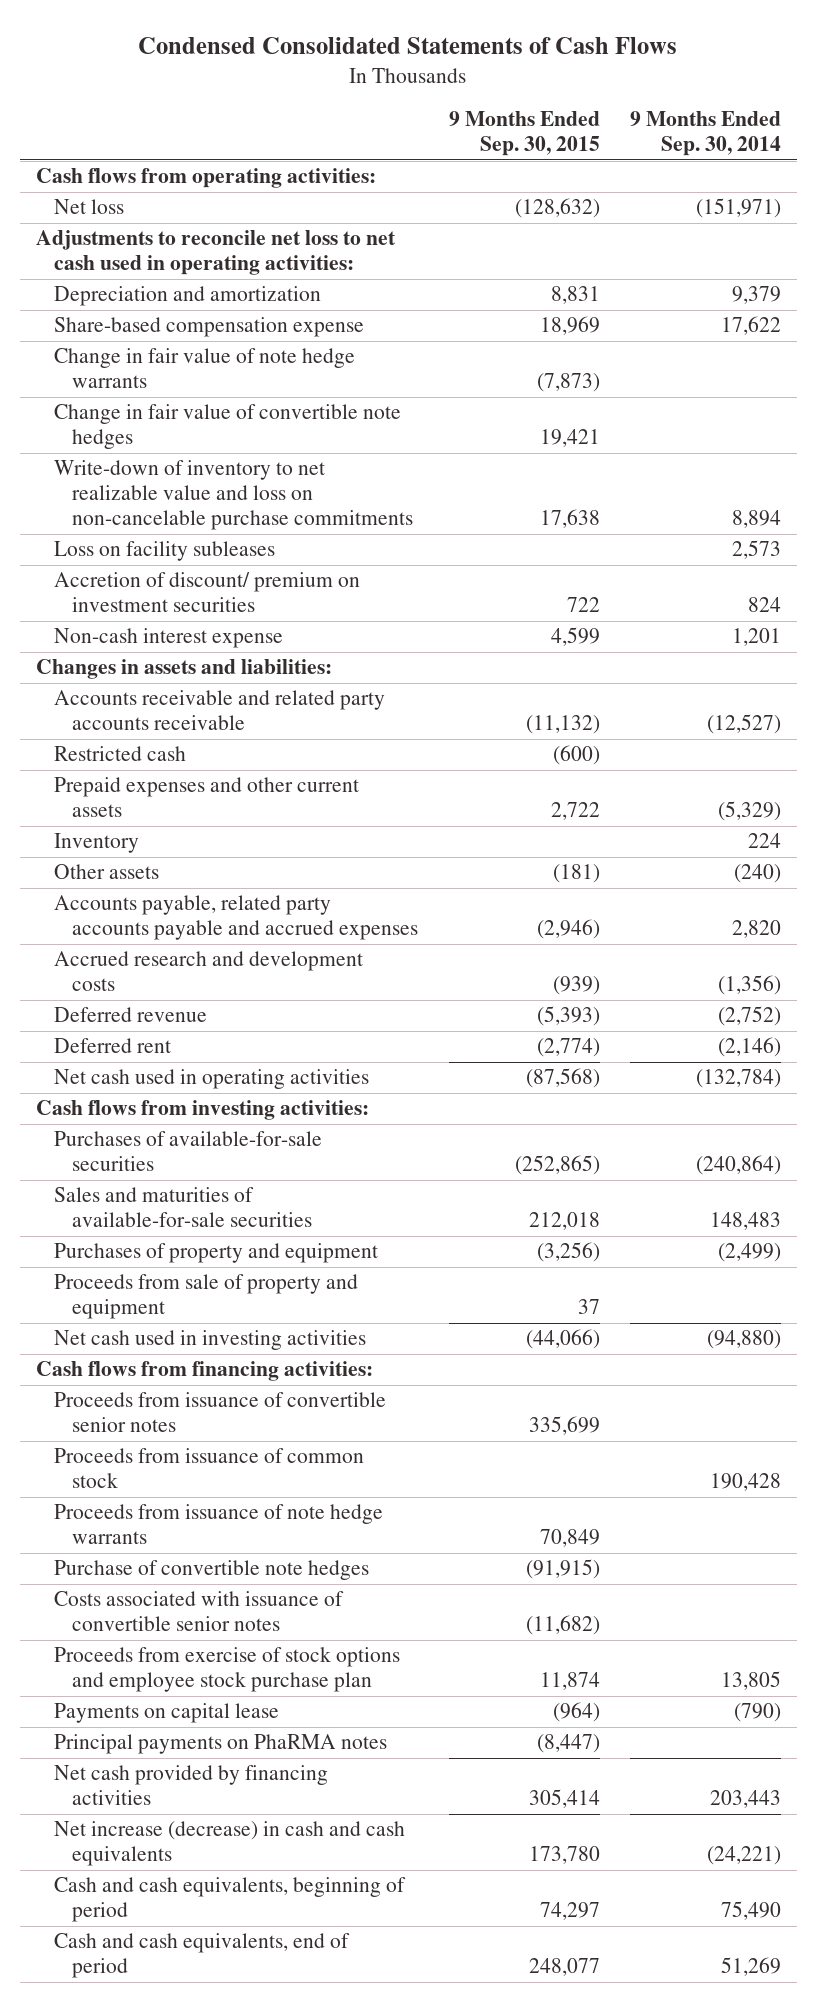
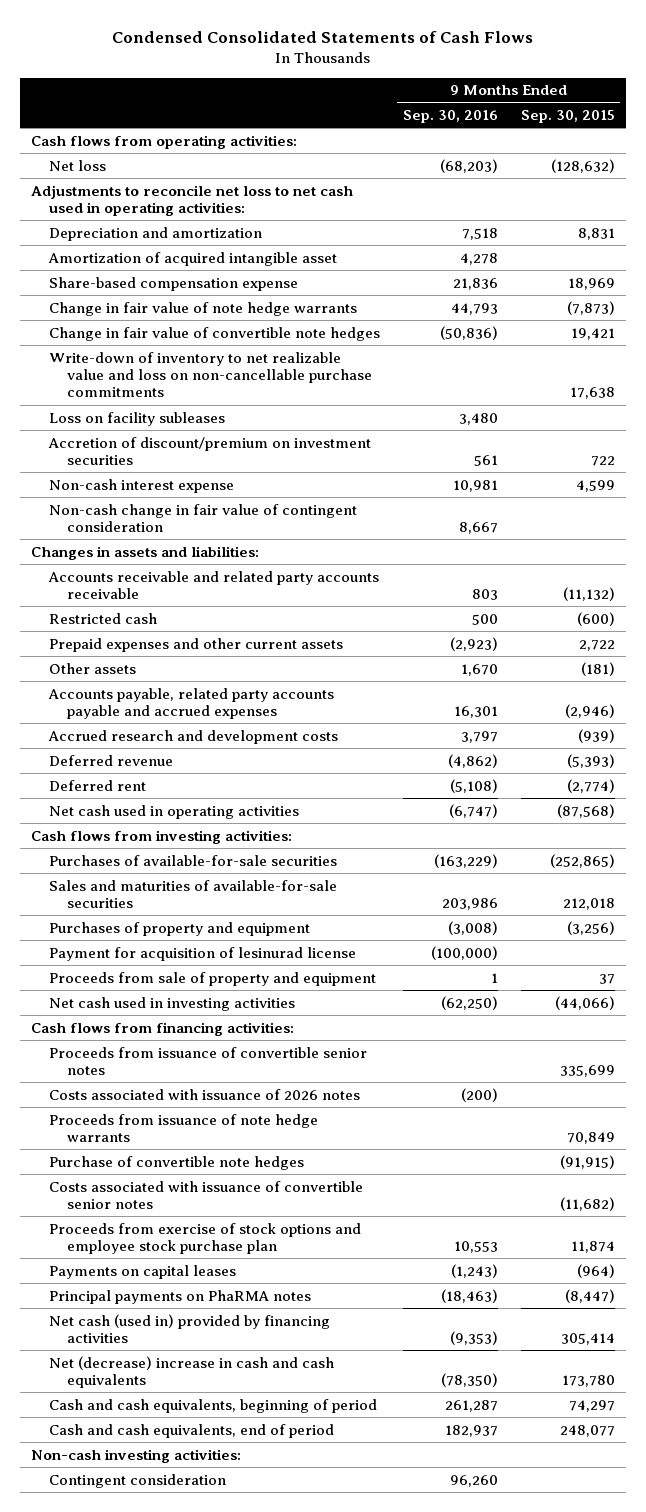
- | 9 Months Ended Sep. 30, 2015 | 9 Months Ended Sep. 30, 2014
+ | 9 Months Ended Sep. 30, 2016 | 9 Months Ended Sep. 30, 2015
+ Amortization of acquired intangible asset | 4,278 |
- Write-down of inventory to net realizable value and loss on non-cancelable purchase commitments | 17,638 | 8,894
+ Write-down of inventory to net realizable value and loss on non-cancellable purchase commitments | | 17,638
- Accretion of discount/ premium on investment securities | 722 | 824
+ Accretion of discount/premium on investment securities | 561 | 722
+ Non-cash change in fair value of contingent consideration | 8,667 |
- Inventory | | 224
+ Payment for acquisition of lesinurad license | (100,000) |
- Proceeds from issuance of common stock | | 190,428
+ Costs associated with issuance of 2026 notes | (200) |
- Payments on capital lease | (964) | (790)
+ Payments on capital leases | (1,243) | (964)
- Net cash provided by financing activities | 305,414 | 203,443
- Net increase (decrease) in cash and cash equivalents | 173,780 | (24,221)
+ Net cash (used in) provided by financing activities | (9,353) | 305,414
+ Net (decrease) increase in cash and cash equivalents | (78,350) | 173,780
+ Non-cash investing activities:
+ Contingent consideration | 96,260 |

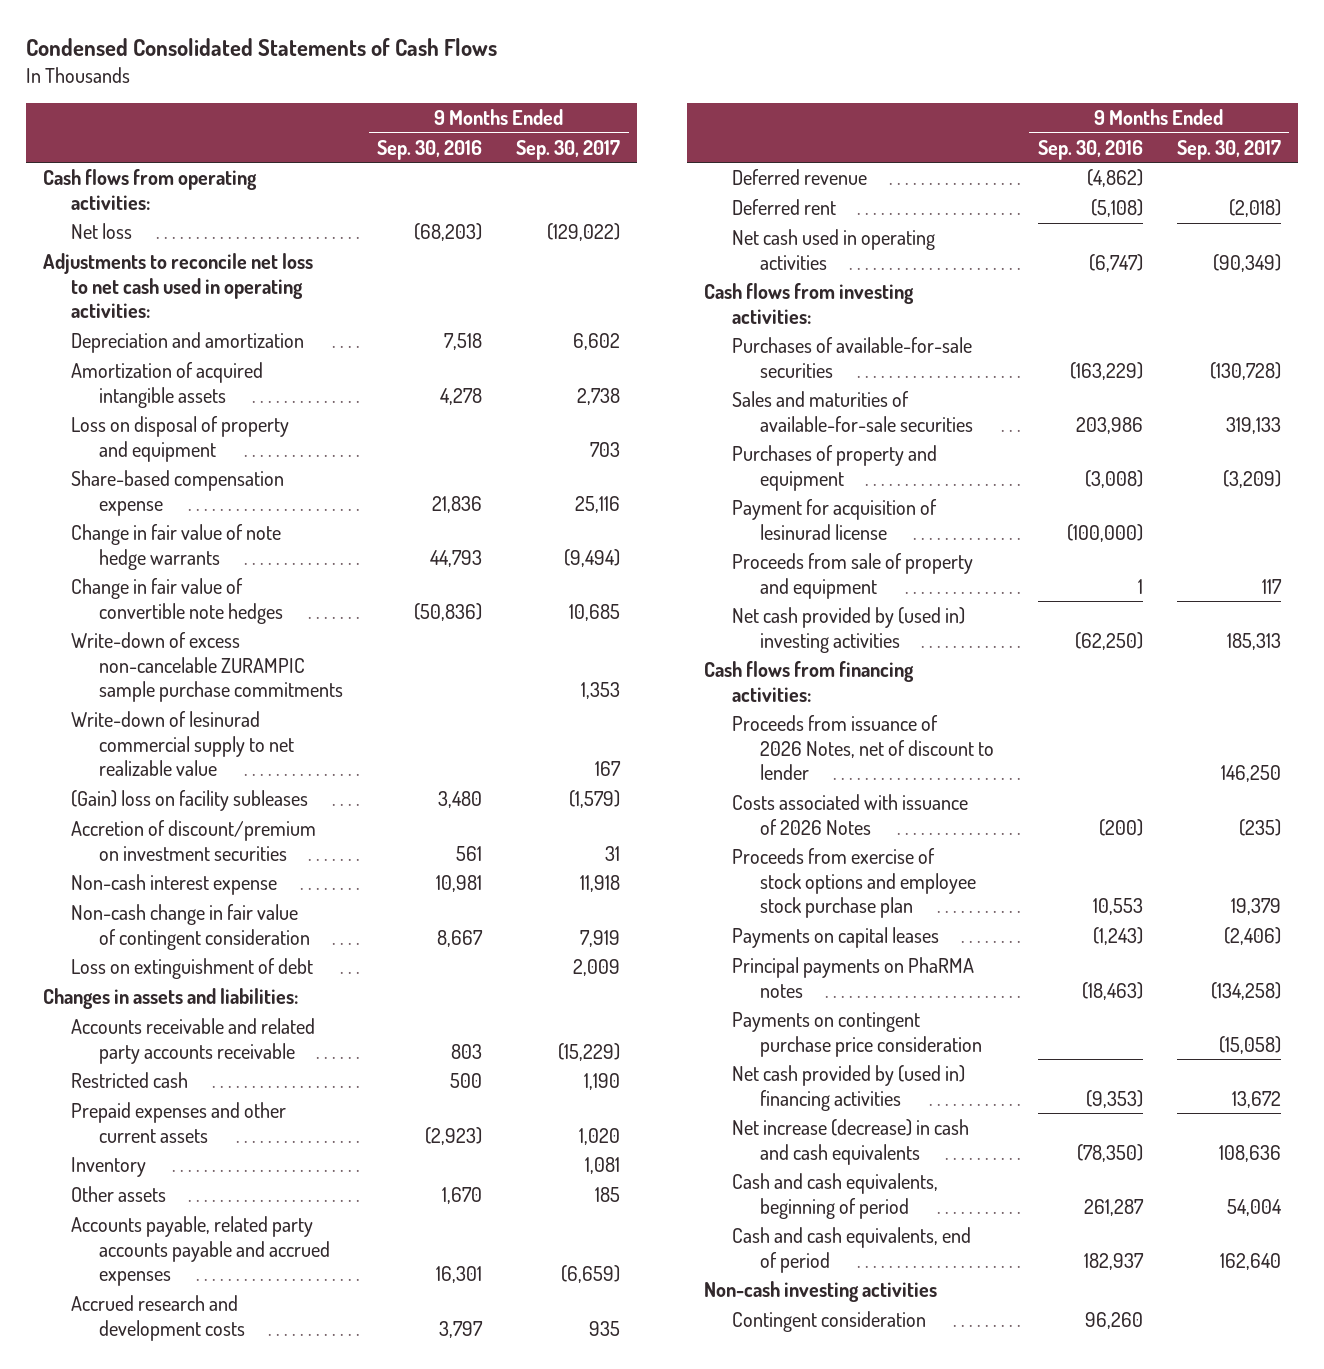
- | 9 Months Ended Sep. 30, 2016 | 9 Months Ended Sep. 30, 2015
+ | 9 Months Ended Sep. 30, 2016 | 9 Months Ended Sep. 30, 2017
- Amortization of acquired intangible asset | 4,278 |
+ Amortization of acquired intangible assets | 4,278 | 2,738
+ Loss on disposal of property and equipment | | 703
- Write-down of inventory to net realizable value and loss on non-cancellable purchase commitments | | 17,638
- Loss on facility subleases | 3,480 |
+ Write-down of excess non-cancelable ZURAMPIC sample purchase commitments | | 1,353
+ Write-down of lesinurad commercial supply to net realizable value | | 167
+ (Gain) loss on facility subleases | 3,480 | (1,579)
+ Loss on extinguishment of debt | | 2,009
+ Inventory | | 1,081
- Net cash used in investing activities | (62,250) | (44,066)
+ Net cash provided by (used in) investing activities | (62,250) | 185,313
- Proceeds from issuance of convertible senior notes | | 335,699
- Costs associated with issuance of 2026 notes | (200) |
- Proceeds from issuance of note hedge warrants | | 70,849
- Purchase of convertible note hedges | | (91,915)
- Costs associated with issuance of convertible senior notes | | (11,682)
+ Proceeds from issuance of 2026 Notes, net of discount to lender | | 146,250
+ Costs associated with issuance of 2026 Notes | (200) | (235)
- Net cash (used in) provided by financing activities | (9,353) | 305,414
- Net (decrease) increase in cash and cash equivalents | (78,350) | 173,780
+ Payments on contingent purchase price consideration | | (15,058)
+ Net cash provided by (used in) financing activities | (9,353) | 13,672
+ Net increase (decrease) in cash and cash equivalents | (78,350) | 108,636
- Non-cash investing activities:
+ Non-cash investing activities

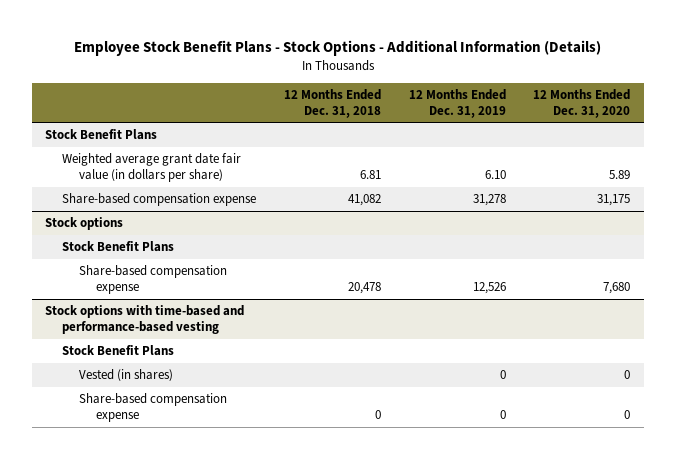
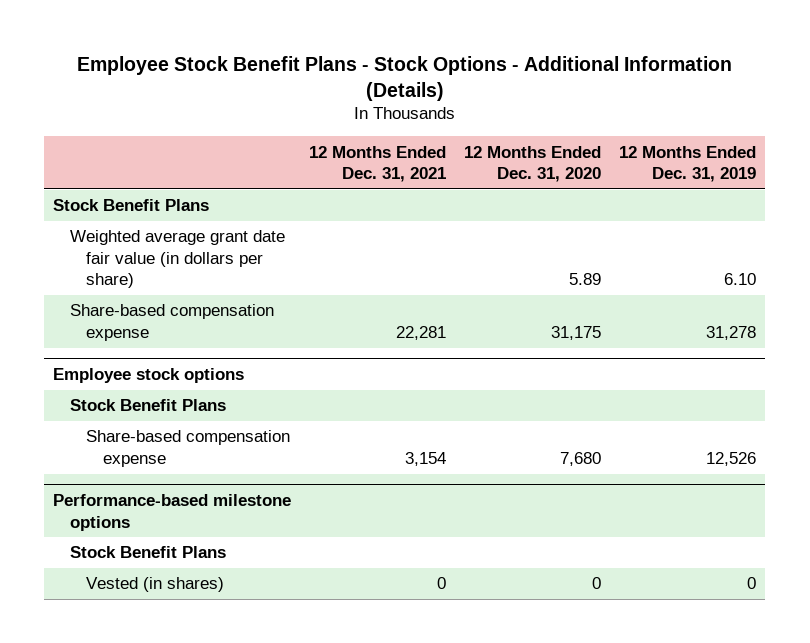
- | 12 Months Ended Dec. 31, 2018 | 12 Months Ended Dec. 31, 2019 | 12 Months Ended Dec. 31, 2020
+ | 12 Months Ended Dec. 31, 2021 | 12 Months Ended Dec. 31, 2020 | 12 Months Ended Dec. 31, 2019
- Stock options
+ Employee stock options
- Stock options with time-based and performance-based vesting
+ Performance-based milestone options
- Share-based compensation expense | 0 | 0 | 0

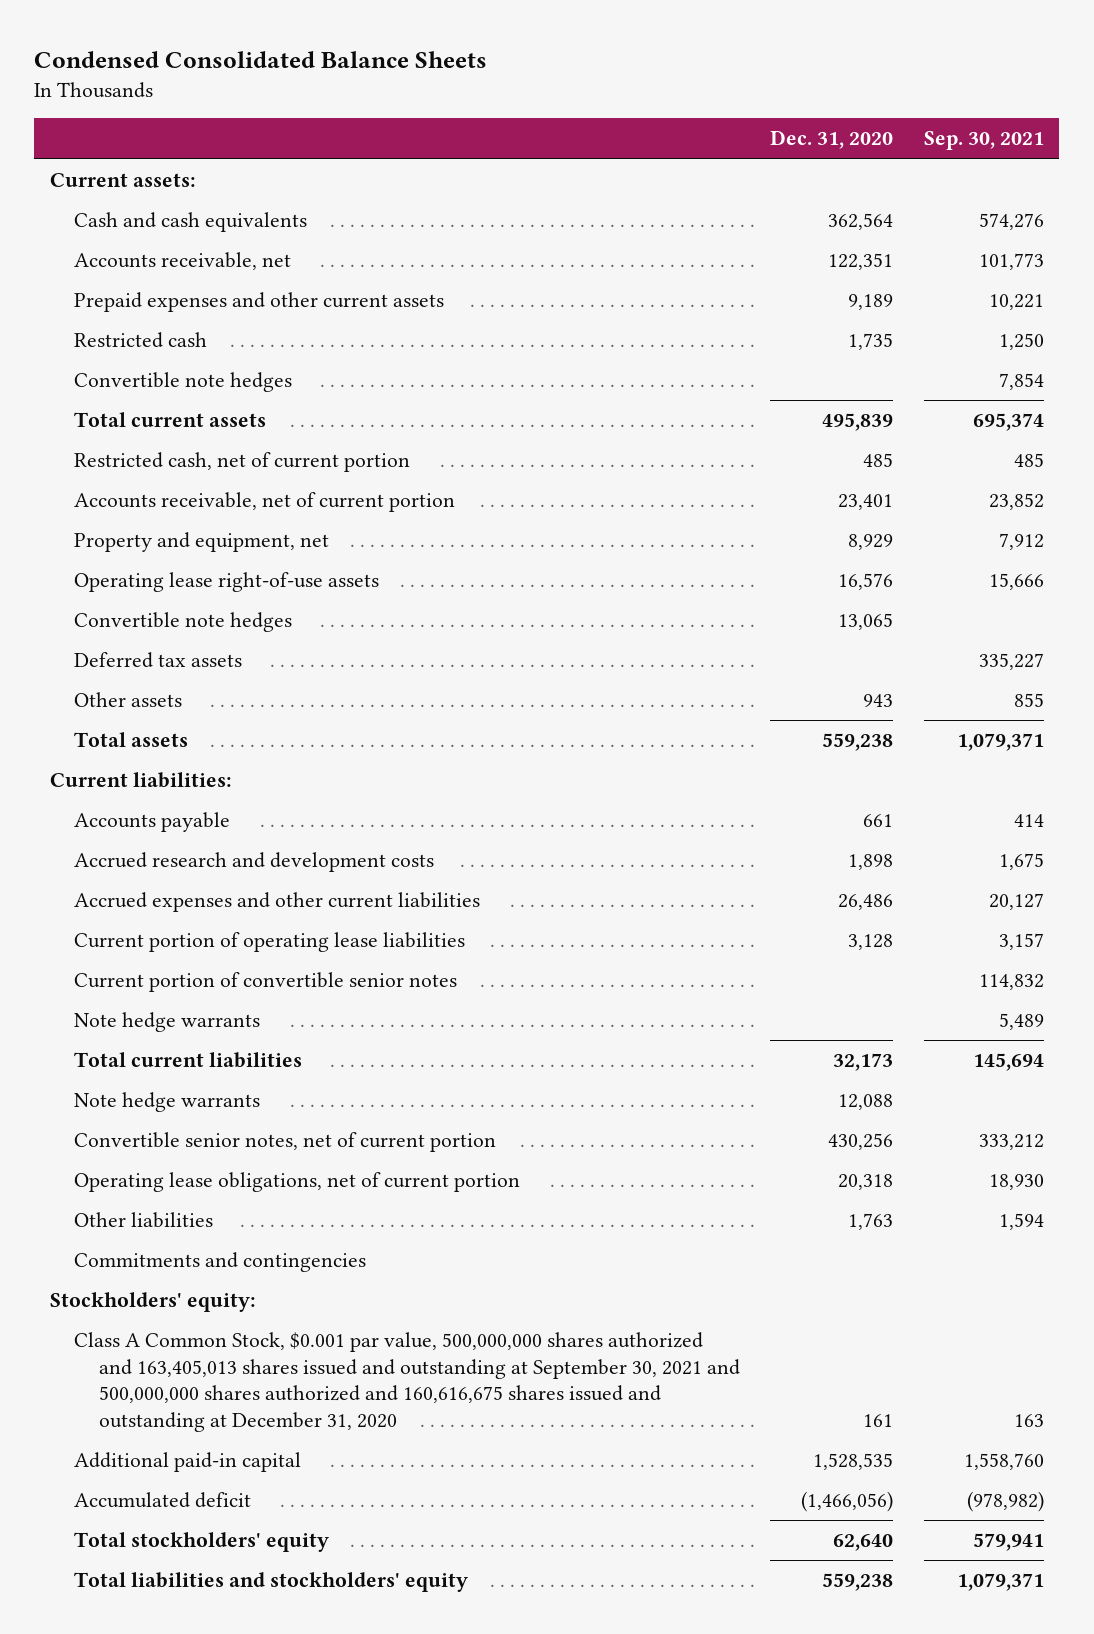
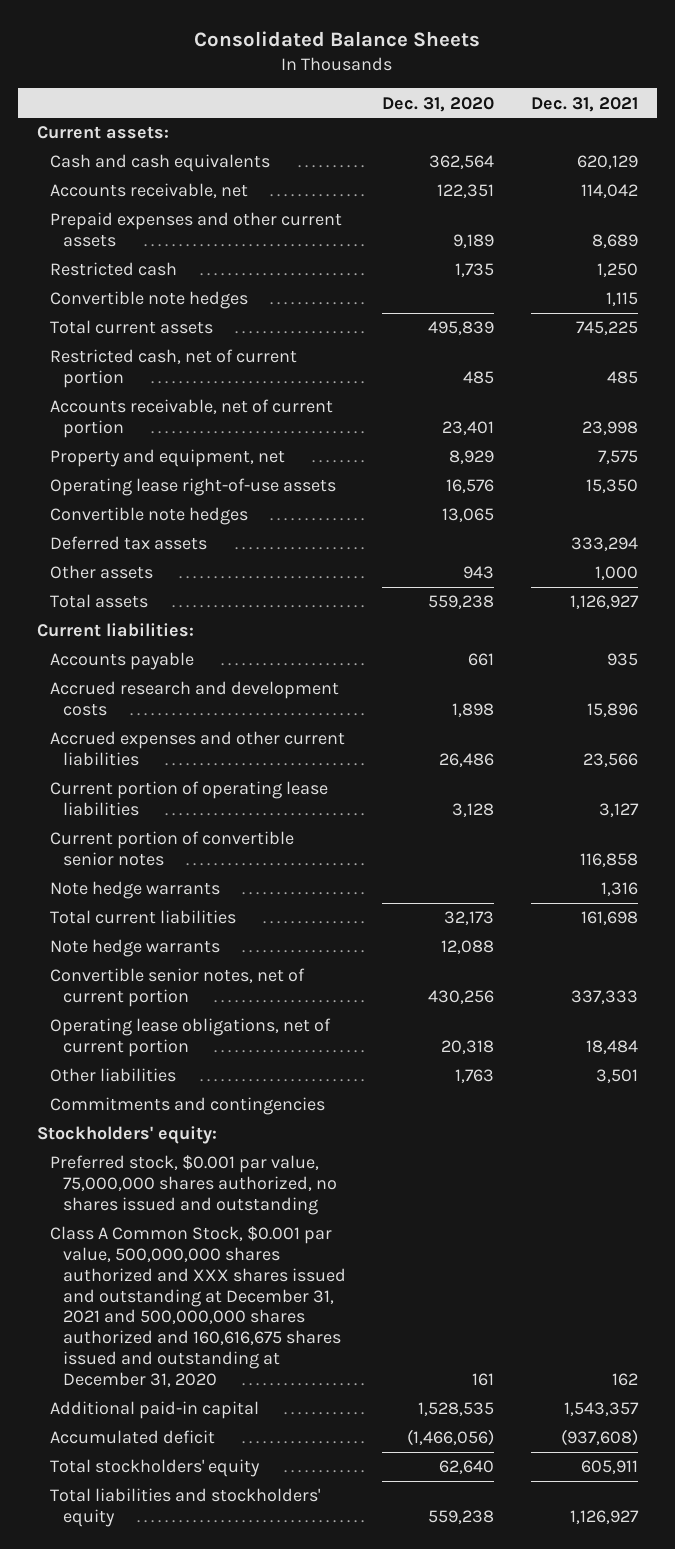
- Condensed Consolidated Balance Sheets
+ Consolidated Balance Sheets
- | Dec. 31, 2020 | Sep. 30, 2021
+ | Dec. 31, 2020 | Dec. 31, 2021
- Class A Common Stock, $0.001 par value, 500,000,000 shares authorized and 163,405,013 shares issued and outstanding at September 30, 2021 and 500,000,000 shares authorized and 160,616,675 shares issued and outstanding at December 31, 2020 | 161 | 163
+ Preferred stock, $0.001 par value, 75,000,000 shares authorized, no shares issued and outstanding
+ Class A Common Stock, $0.001 par value, 500,000,000 shares authorized and XXX shares issued and outstanding at December 31, 2021 and 500,000,000 shares authorized and 160,616,675 shares issued and outstanding at December 31, 2020 | 161 | 162

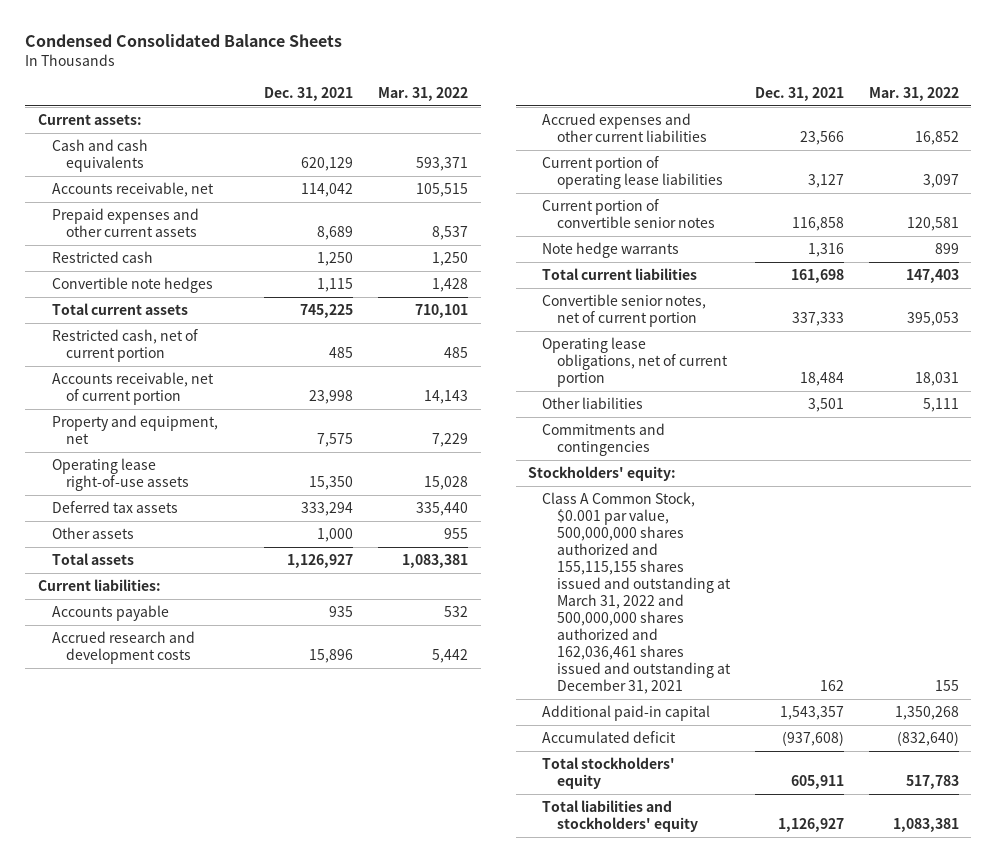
- Consolidated Balance Sheets
+ Condensed Consolidated Balance Sheets
- | Dec. 31, 2020 | Dec. 31, 2021
+ | Dec. 31, 2021 | Mar. 31, 2022
- Convertible note hedges | 13,065 |
- Note hedge warrants | 12,088 |
- Preferred stock, $0.001 par value, 75,000,000 shares authorized, no shares issued and outstanding
- Class A Common Stock, $0.001 par value, 500,000,000 shares authorized and XXX shares issued and outstanding at December 31, 2021 and 500,000,000 shares authorized and 160,616,675 shares issued and outstanding at December 31, 2020 | 161 | 162
+ Class A Common Stock, $0.001 par value, 500,000,000 shares authorized and 155,115,155 shares issued and outstanding at March 31, 2022 and 500,000,000 shares authorized and 162,036,461 shares issued and outstanding at December 31, 2021 | 162 | 155

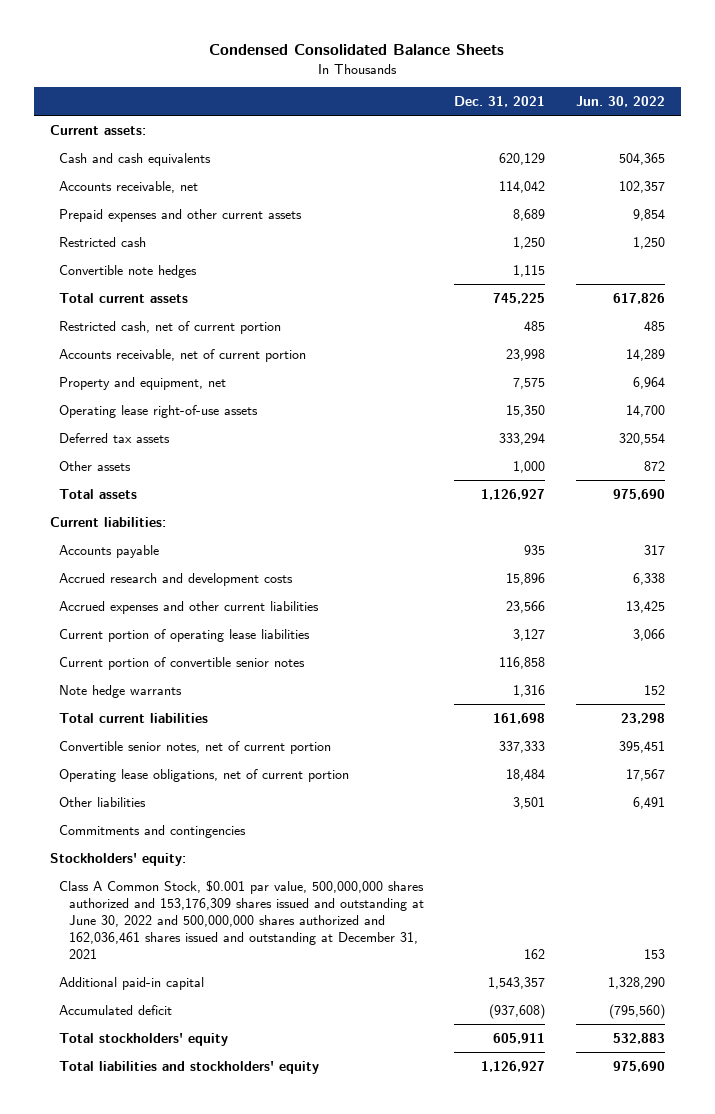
- | Dec. 31, 2021 | Mar. 31, 2022
+ | Dec. 31, 2021 | Jun. 30, 2022
- Class A Common Stock, $0.001 par value, 500,000,000 shares authorized and 155,115,155 shares issued and outstanding at March 31, 2022 and 500,000,000 shares authorized and 162,036,461 shares issued and outstanding at December 31, 2021 | 162 | 155
+ Class A Common Stock, $0.001 par value, 500,000,000 shares authorized and 153,176,309 shares issued and outstanding at June 30, 2022 and 500,000,000 shares authorized and 162,036,461 shares issued and outstanding at December 31, 2021 | 162 | 153

